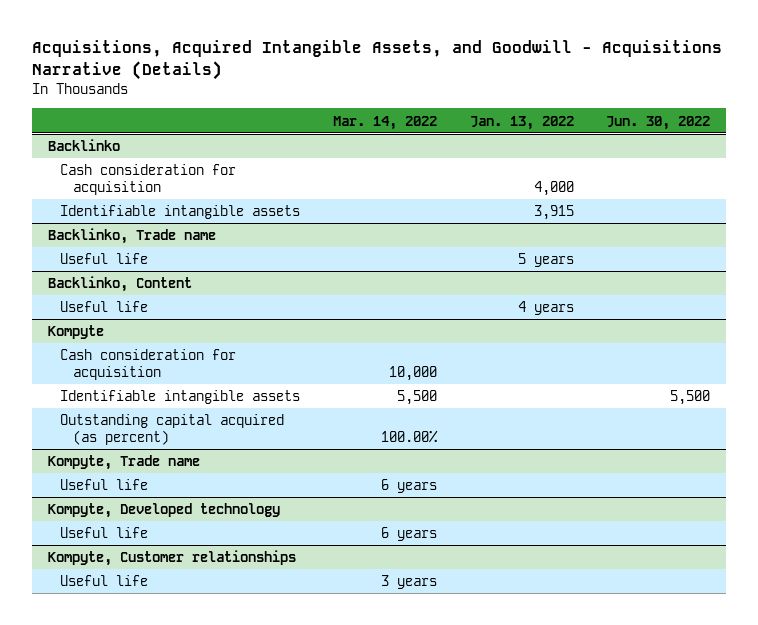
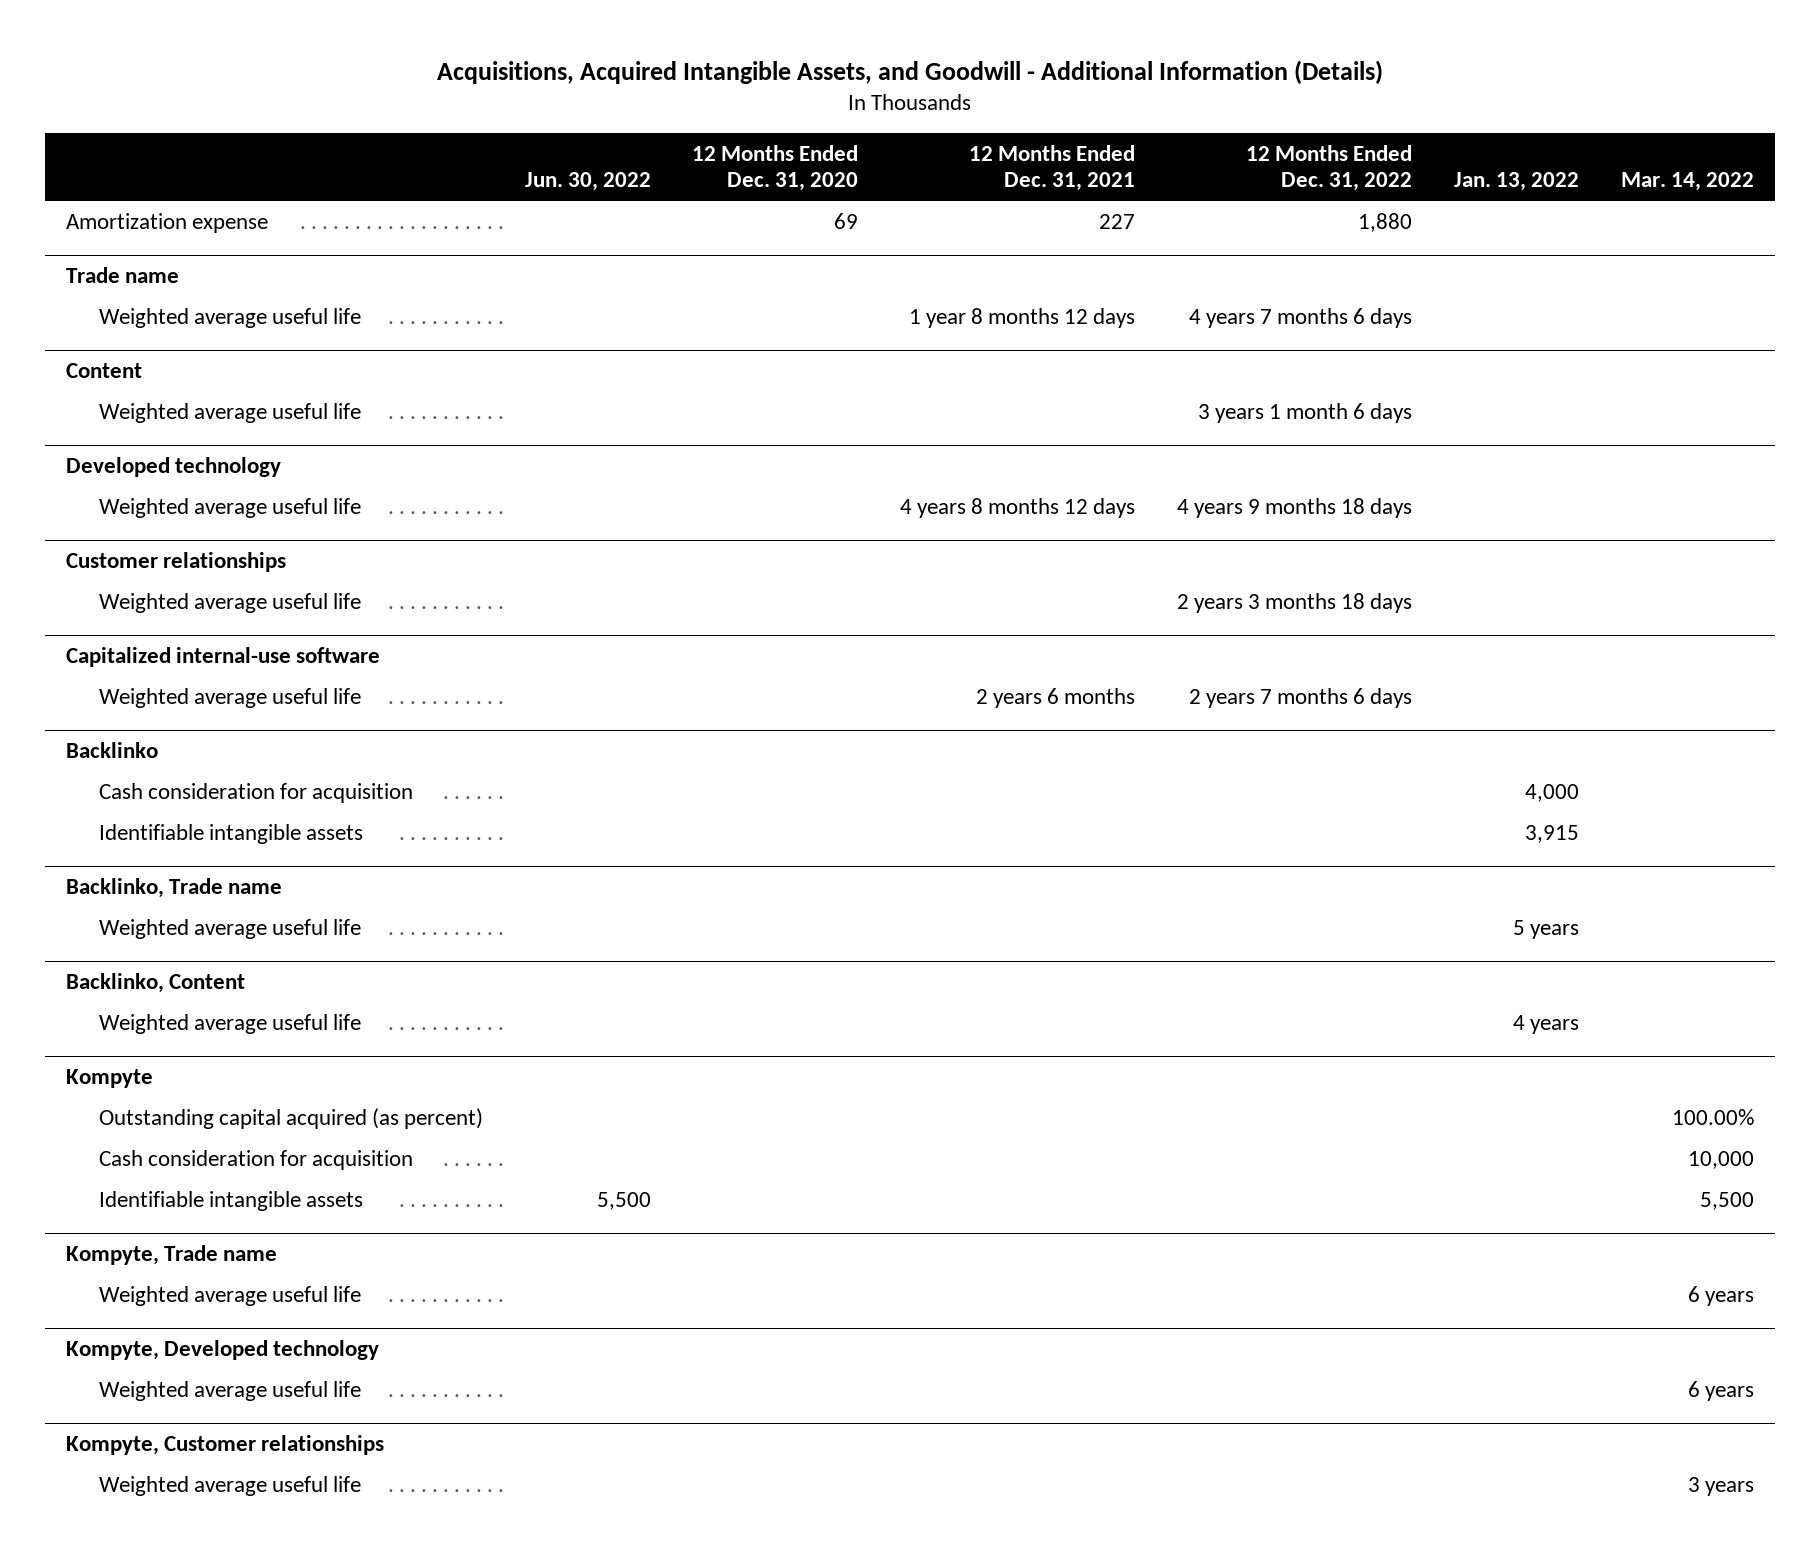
- Acquisitions, Acquired Intangible Assets, and Goodwill - Acquisitions Narrative (Details)
+ Acquisitions, Acquired Intangible Assets, and Goodwill - Additional Information (Details)
- | Mar. 14, 2022 | Jan. 13, 2022 | Jun. 30, 2022
+ | Jun. 30, 2022 | 12 Months Ended Dec. 31, 2020 | 12 Months Ended Dec. 31, 2021 | 12 Months Ended Dec. 31, 2022 | Jan. 13, 2022 | Mar. 14, 2022
+ Amortization expense | | 69 | 227 | 1,880 | |
+ Trade name
+ Weighted average useful life | | | 1 year 8 months 12 days | 4 years 7 months 6 days | |
+ Content
+ Weighted average useful life | | | | 3 years 1 month 6 days | |
+ Developed technology
+ Weighted average useful life | | | 4 years 8 months 12 days | 4 years 9 months 18 days | |
+ Customer relationships
+ Weighted average useful life | | | | 2 years 3 months 18 days | |
+ Capitalized internal-use software
+ Weighted average useful life | | | 2 years 6 months | 2 years 7 months 6 days | |
@ Backlinko, Trade name
- Useful life | | 5 years |
+ Weighted average useful life | | | | | 5 years |
@ Backlinko, Content
- Useful life | | 4 years |
+ Weighted average useful life | | | | | 4 years |
@ Kompyte
moved up: Outstanding capital acquired (as percent) | | | | | | 100.00%
@ Kompyte, Trade name
- Useful life | 6 years | |
+ Weighted average useful life | | | | | | 6 years
@ Kompyte, Developed technology
- Useful life | 6 years | |
+ Weighted average useful life | | | | | | 6 years
@ Kompyte, Customer relationships
- Useful life | 3 years | |
+ Weighted average useful life | | | | | | 3 years

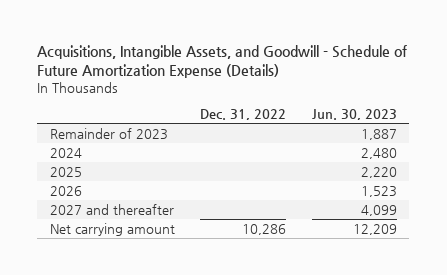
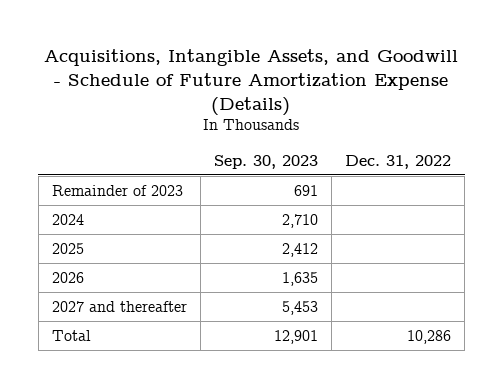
- | Dec. 31, 2022 | Jun. 30, 2023
+ | Sep. 30, 2023 | Dec. 31, 2022
- Net carrying amount | 10,286 | 12,209
+ Total | 12,901 | 10,286

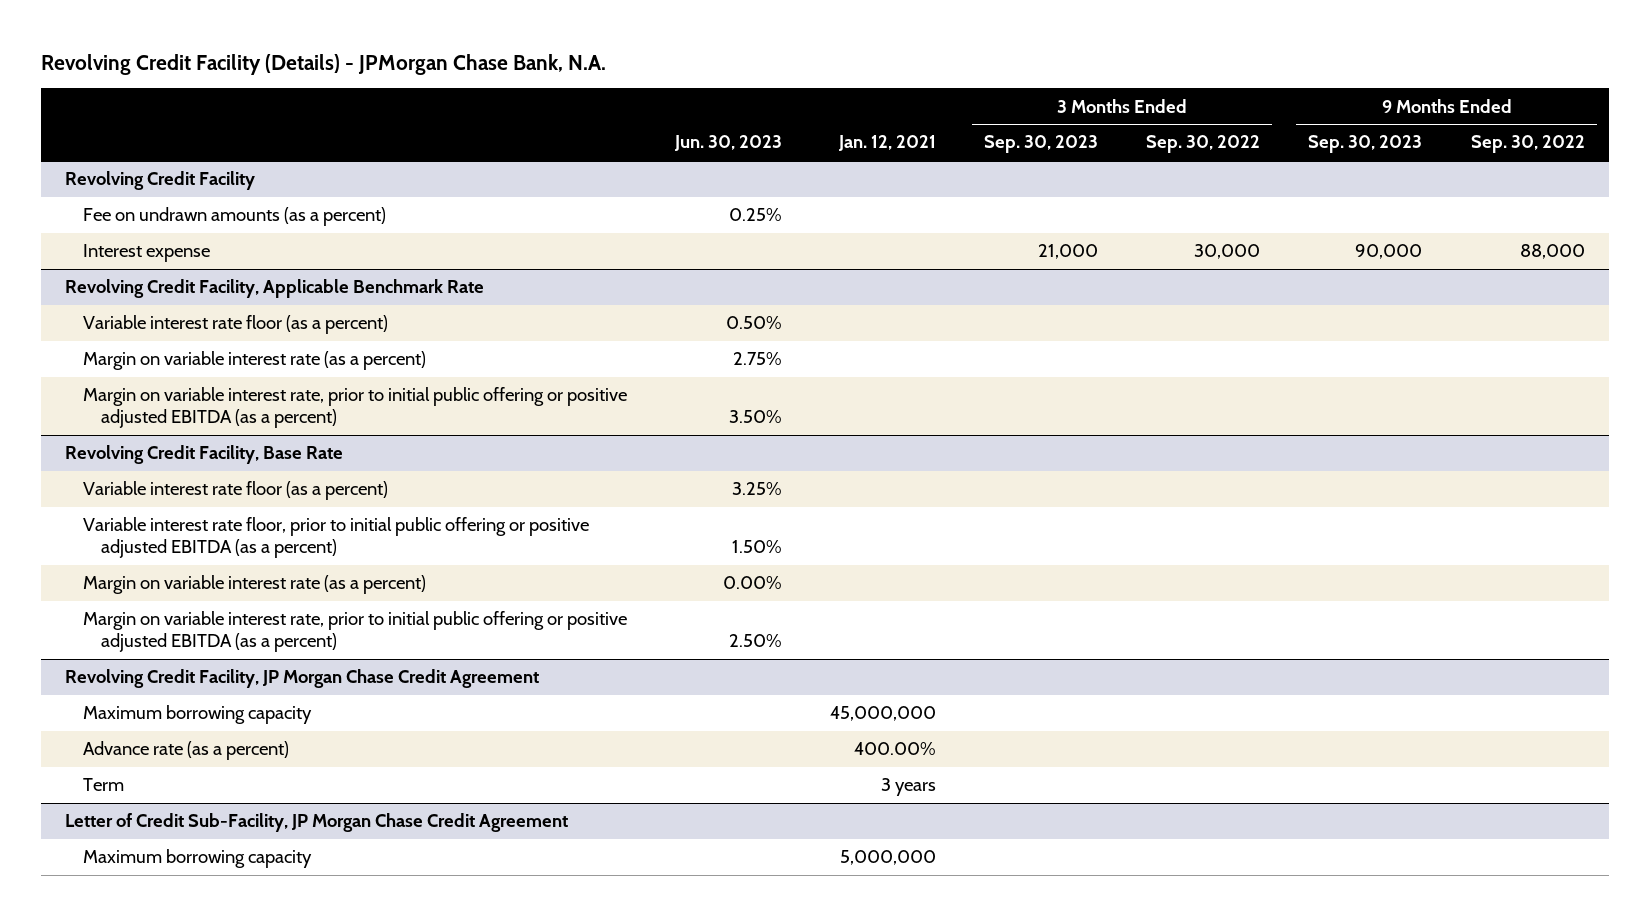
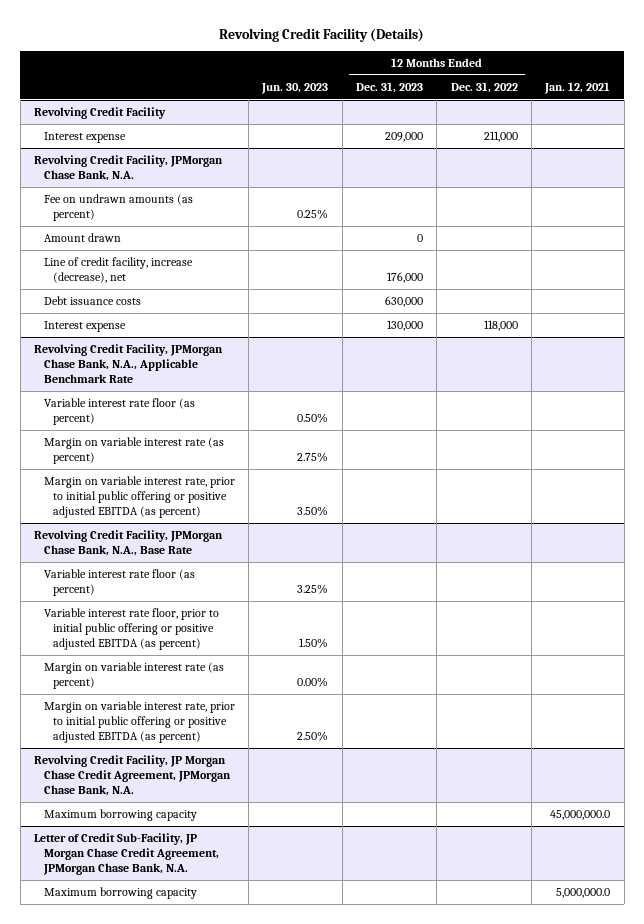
- Revolving Credit Facility (Details) - JPMorgan Chase Bank, N.A.
+ Revolving Credit Facility (Details)
- | Jun. 30, 2023 | Jan. 12, 2021 | 3 Months Ended Sep. 30, 2023 | 3 Months Ended Sep. 30, 2022 | 9 Months Ended Sep. 30, 2023 | 9 Months Ended Sep. 30, 2022
+ | Jun. 30, 2023 | 12 Months Ended Dec. 31, 2023 | 12 Months Ended Dec. 31, 2022 | Jan. 12, 2021
@ Revolving Credit Facility
- Fee on undrawn amounts (as a percent) | 0.25% | | | | |
- Revolving Credit Facility, Applicable Benchmark Rate
- Variable interest rate floor (as a percent) | 0.50% | | | | |
- Margin on variable interest rate (as a percent) | 2.75% | | | | |
- Margin on variable interest rate, prior to initial public offering or positive adjusted EBITDA (as a percent) | 3.50% | | | | |
- Revolving Credit Facility, Base Rate
- Variable interest rate floor (as a percent) | 3.25% | | | | |
- Variable interest rate floor, prior to initial public offering or positive adjusted EBITDA (as a percent) | 1.50% | | | | |
- Margin on variable interest rate (as a percent) | 0.00% | | | | |
- Margin on variable interest rate, prior to initial public offering or positive adjusted EBITDA (as a percent) | 2.50% | | | | |
- Revolving Credit Facility, JP Morgan Chase Credit Agreement
- Maximum borrowing capacity | | 45,000,000 | | | |
- Advance rate (as a percent) | | 400.00% | | | |
- Term | | 3 years | | | |
- Letter of Credit Sub-Facility, JP Morgan Chase Credit Agreement
- Maximum borrowing capacity | | 5,000,000 | | | |
+ Revolving Credit Facility, JPMorgan Chase Bank, N.A.
+ Fee on undrawn amounts (as percent) | 0.25% | | |
+ Amount drawn | | 0 | |
+ Line of credit facility, increase (decrease), net | | 176,000 | |
+ Debt issuance costs | | 630,000 | |
+ Interest expense | | 130,000 | 118,000 |
+ Revolving Credit Facility, JPMorgan Chase Bank, N.A., Applicable Benchmark Rate
+ Variable interest rate floor (as percent) | 0.50% | | |
+ Margin on variable interest rate (as percent) | 2.75% | | |
+ Margin on variable interest rate, prior to initial public offering or positive adjusted EBITDA (as percent) | 3.50% | | |
+ Revolving Credit Facility, JPMorgan Chase Bank, N.A., Base Rate
+ Variable interest rate floor (as percent) | 3.25% | | |
+ Variable interest rate floor, prior to initial public offering or positive adjusted EBITDA (as percent) | 1.50% | | |
+ Margin on variable interest rate (as percent) | 0.00% | | |
+ Margin on variable interest rate, prior to initial public offering or positive adjusted EBITDA (as percent) | 2.50% | | |
+ Revolving Credit Facility, JP Morgan Chase Credit Agreement, JPMorgan Chase Bank, N.A.
+ Maximum borrowing capacity | | | | 45,000,000.0
+ Letter of Credit Sub-Facility, JP Morgan Chase Credit Agreement, JPMorgan Chase Bank, N.A.
+ Maximum borrowing capacity | | | | 5,000,000.0

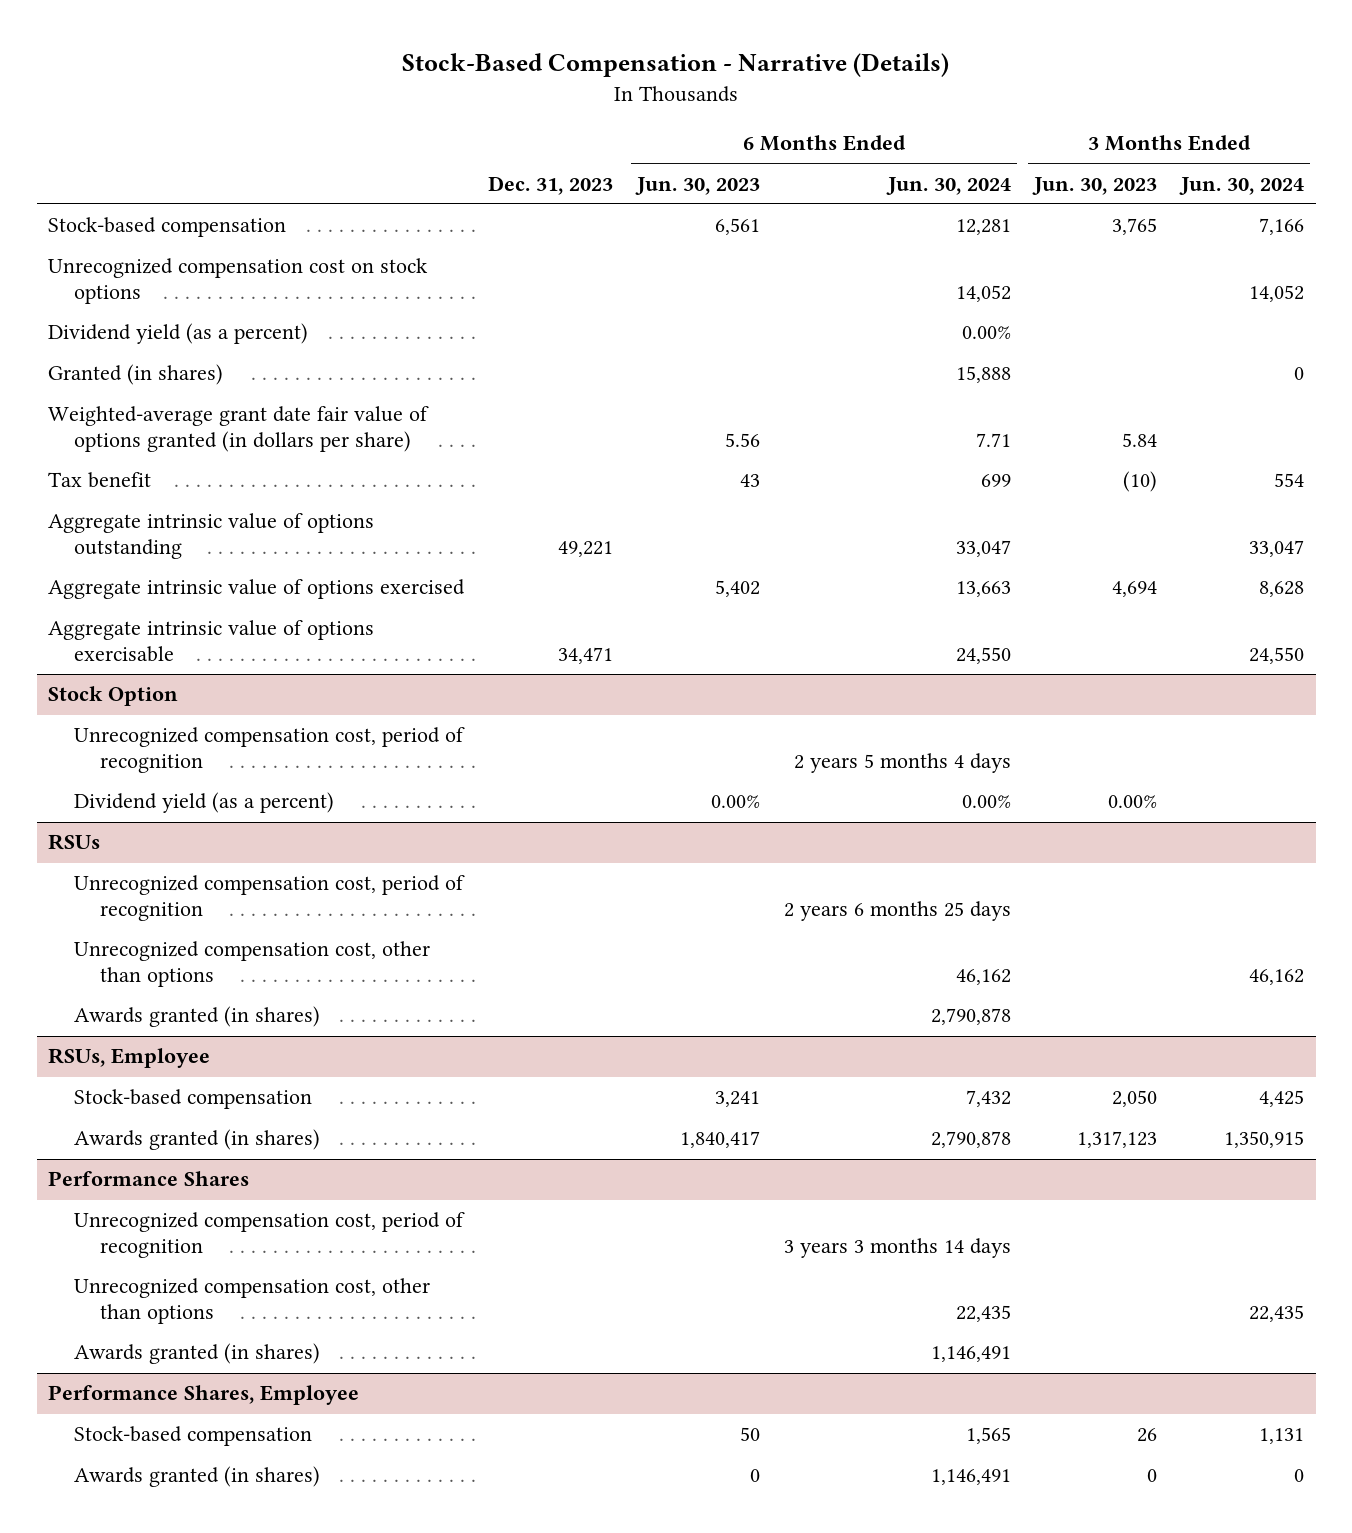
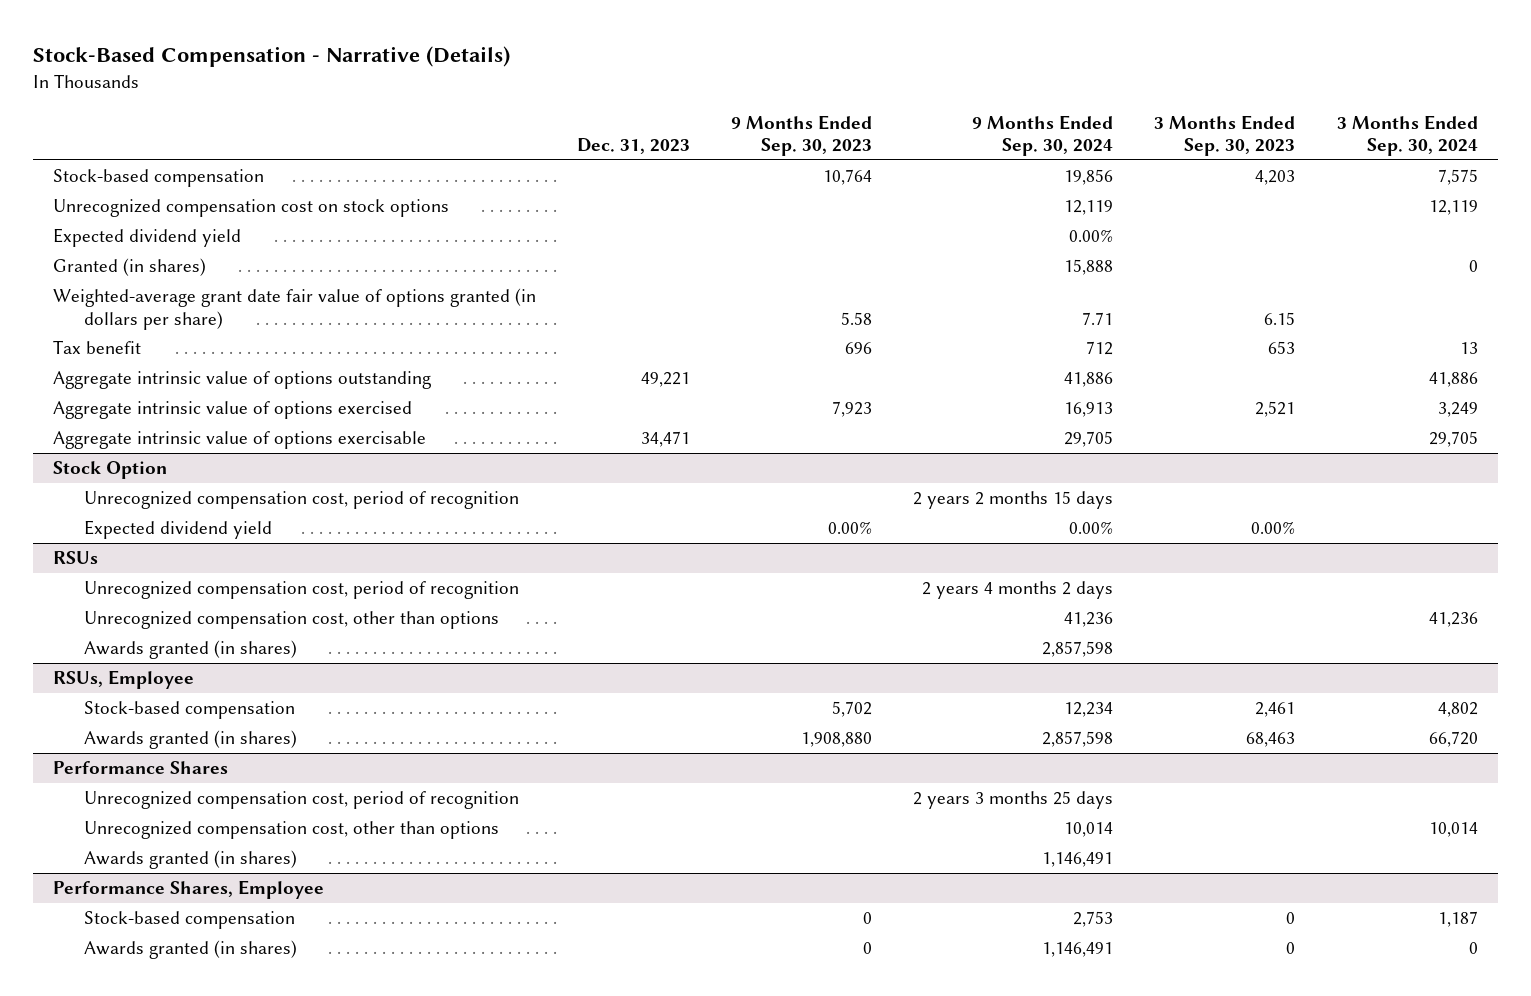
- | Dec. 31, 2023 | 6 Months Ended Jun. 30, 2023 | 6 Months Ended Jun. 30, 2024 | 3 Months Ended Jun. 30, 2023 | 3 Months Ended Jun. 30, 2024
+ | Dec. 31, 2023 | 9 Months Ended Sep. 30, 2023 | 9 Months Ended Sep. 30, 2024 | 3 Months Ended Sep. 30, 2023 | 3 Months Ended Sep. 30, 2024
- Dividend yield (as a percent) | | | 0.00% | |
+ Expected dividend yield | | | 0.00% | |
@ Stock Option
- Dividend yield (as a percent) | | 0.00% | 0.00% | 0.00% |
+ Expected dividend yield | | 0.00% | 0.00% | 0.00% |

